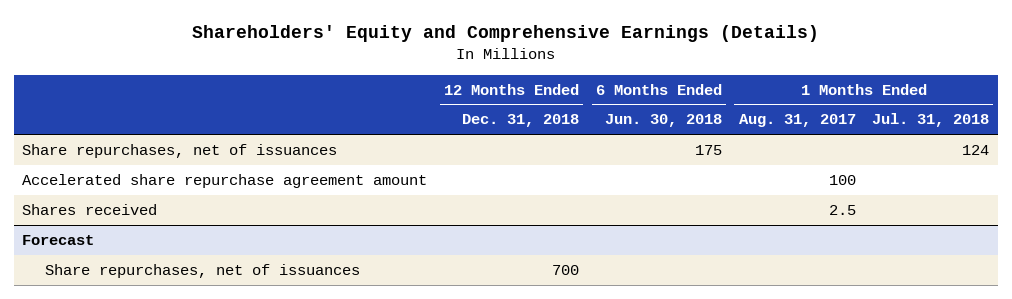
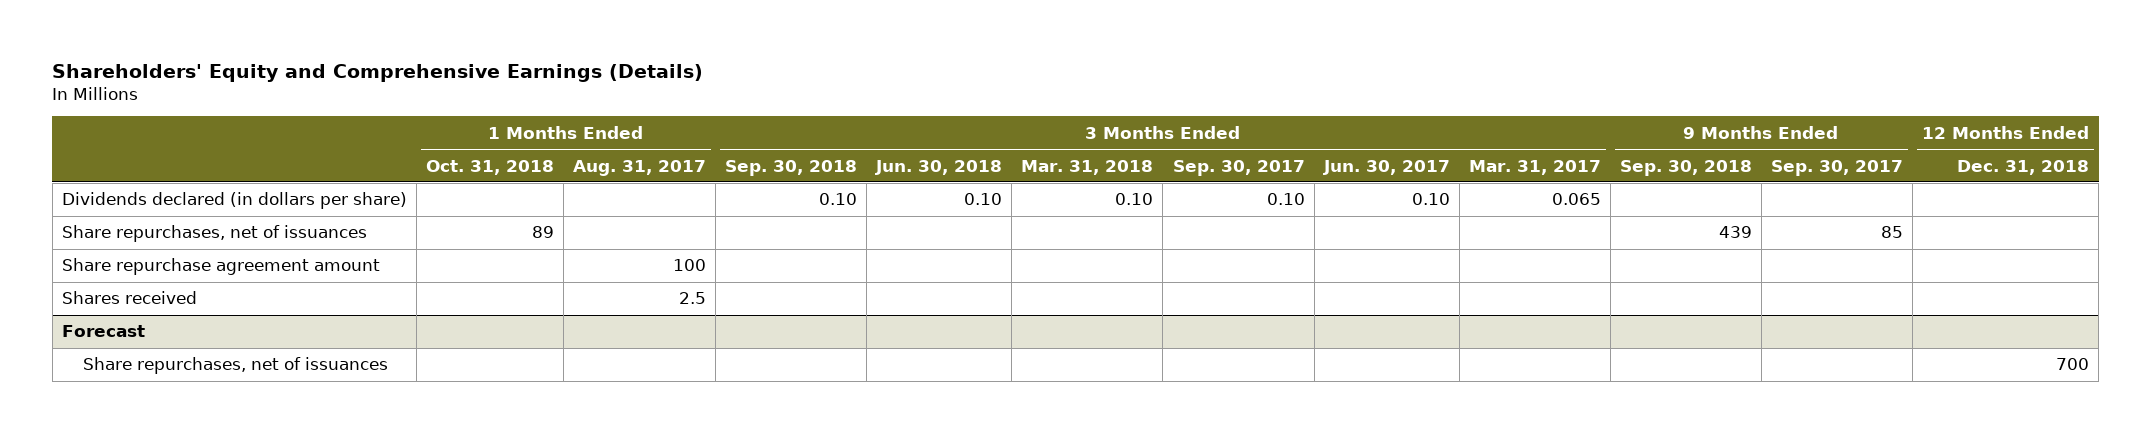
- | 12 Months Ended Dec. 31, 2018 | 6 Months Ended Jun. 30, 2018 | 1 Months Ended Aug. 31, 2017 | 1 Months Ended Jul. 31, 2018
+ | 1 Months Ended Oct. 31, 2018 | 1 Months Ended Aug. 31, 2017 | 3 Months Ended Sep. 30, 2018 | 3 Months Ended Jun. 30, 2018 | 3 Months Ended Mar. 31, 2018 | 3 Months Ended Sep. 30, 2017 | 3 Months Ended Jun. 30, 2017 | 3 Months Ended Mar. 31, 2017 | 9 Months Ended Sep. 30, 2018 | 9 Months Ended Sep. 30, 2017 | 12 Months Ended Dec. 31, 2018
+ Dividends declared (in dollars per share) | | | 0.10 | 0.10 | 0.10 | 0.10 | 0.10 | 0.065 | | |
- Accelerated share repurchase agreement amount | | | 100 |
+ Share repurchase agreement amount | | 100 | | | | | | | | |

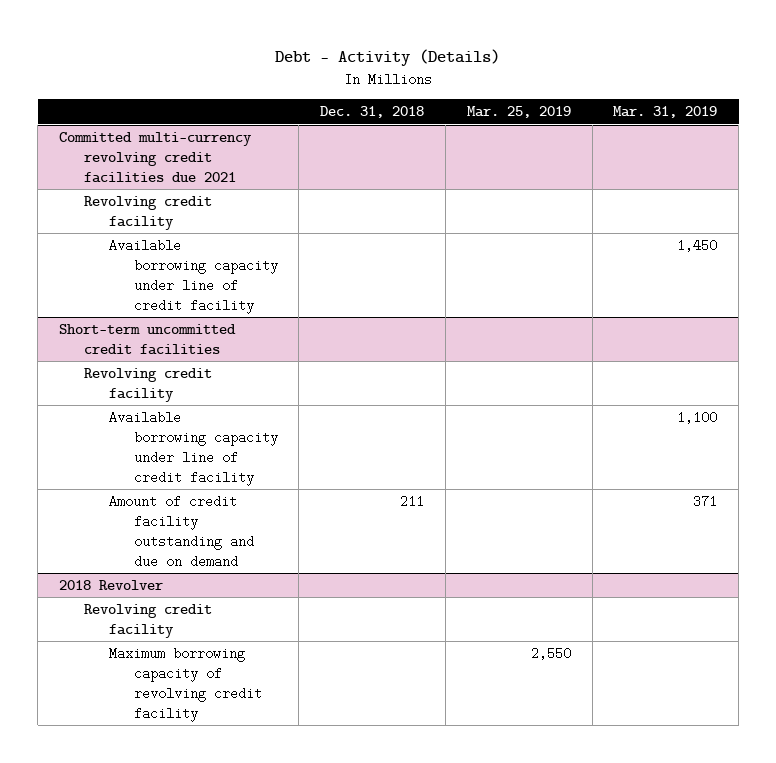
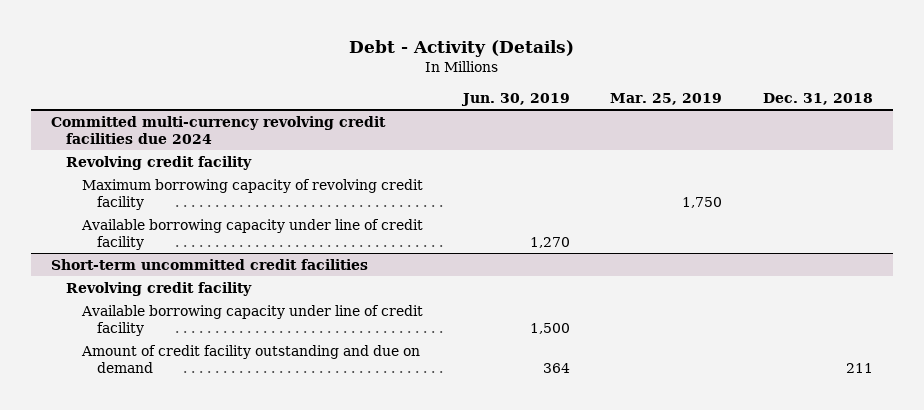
- | Dec. 31, 2018 | Mar. 25, 2019 | Mar. 31, 2019
+ | Jun. 30, 2019 | Mar. 25, 2019 | Dec. 31, 2018
- Committed multi-currency revolving credit facilities due 2021
+ Committed multi-currency revolving credit facilities due 2024
+ Maximum borrowing capacity of revolving credit facility | | 1,750 |
- 2018 Revolver
- Revolving credit facility
- Maximum borrowing capacity of revolving credit facility | | 2,550 |

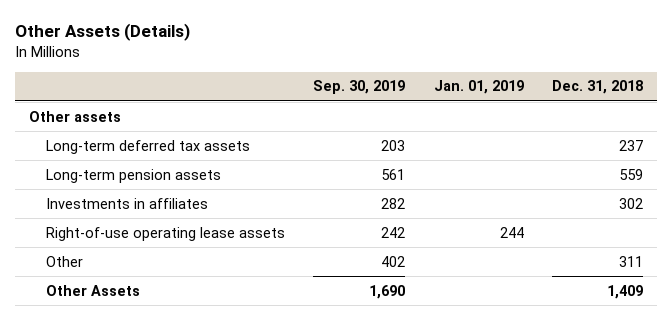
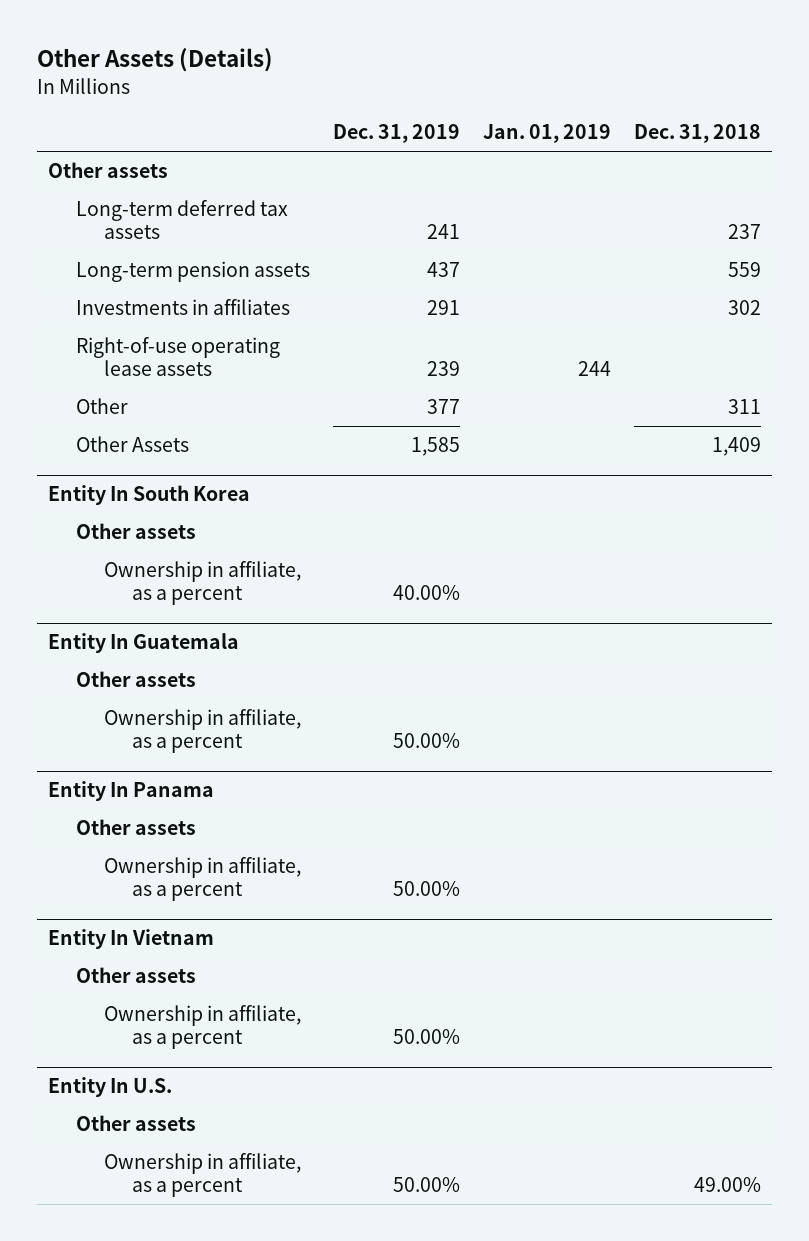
- | Sep. 30, 2019 | Jan. 01, 2019 | Dec. 31, 2018
+ | Dec. 31, 2019 | Jan. 01, 2019 | Dec. 31, 2018
+ Entity In South Korea
+ Other assets
+ Ownership in affiliate, as a percent | 40.00% | |
+ Entity In Guatemala
+ Other assets
+ Ownership in affiliate, as a percent | 50.00% | |
+ Entity In Panama
+ Other assets
+ Ownership in affiliate, as a percent | 50.00% | |
+ Entity In Vietnam
+ Other assets
+ Ownership in affiliate, as a percent | 50.00% | |
+ Entity In U.S.
+ Other assets
+ Ownership in affiliate, as a percent | 50.00% | | 49.00%

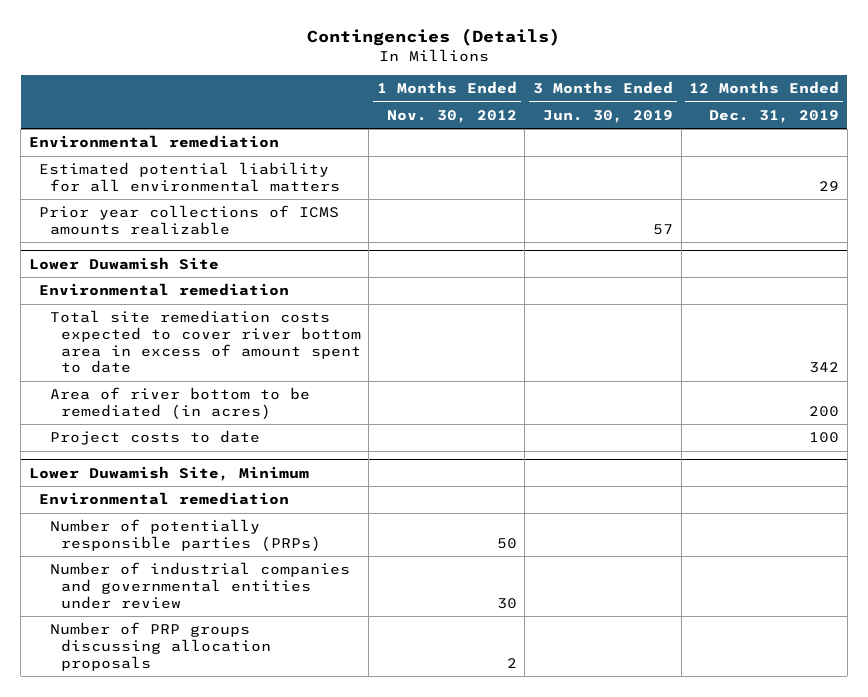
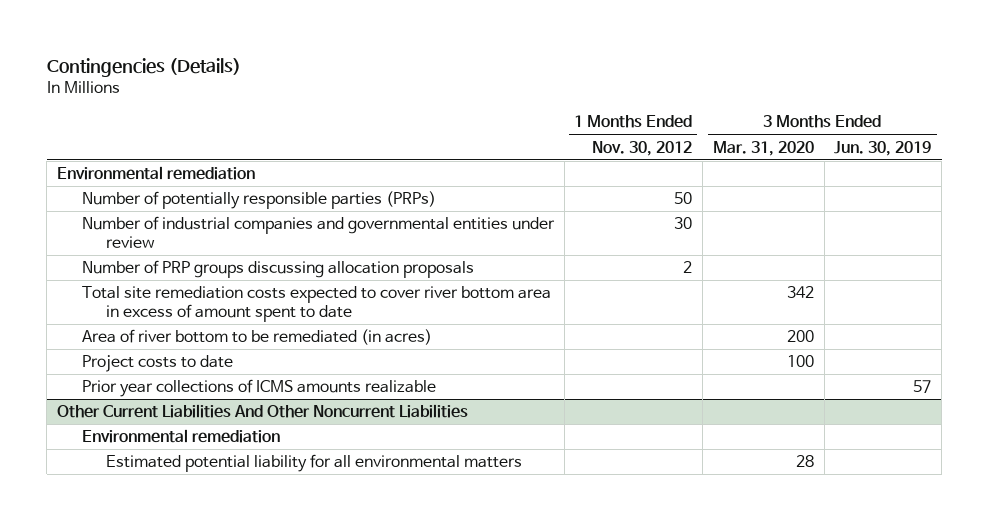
- | 1 Months Ended Nov. 30, 2012 | 3 Months Ended Jun. 30, 2019 | 12 Months Ended Dec. 31, 2019
+ | 1 Months Ended Nov. 30, 2012 | 3 Months Ended Mar. 31, 2020 | 3 Months Ended Jun. 30, 2019
- Estimated potential liability for all environmental matters | | | 29
+ Number of potentially responsible parties (PRPs) | 50 | |
+ Number of industrial companies and governmental entities under review | 30 | |
+ Number of PRP groups discussing allocation proposals | 2 | |
+ Total site remediation costs expected to cover river bottom area in excess of amount spent to date | | 342 |
+ Area of river bottom to be remediated (in acres) | | 200 |
+ Project costs to date | | 100 |
- Lower Duwamish Site
- Environmental remediation
- Total site remediation costs expected to cover river bottom area in excess of amount spent to date | | | 342
- Area of river bottom to be remediated (in acres) | | | 200
- Project costs to date | | | 100
- Lower Duwamish Site, Minimum
- Environmental remediation
- Number of potentially responsible parties (PRPs) | 50 | |
- Number of industrial companies and governmental entities under review | 30 | |
- Number of PRP groups discussing allocation proposals | 2 | |
+ Other Current Liabilities And Other Noncurrent Liabilities
+ Environmental remediation
+ Estimated potential liability for all environmental matters | | 28 |

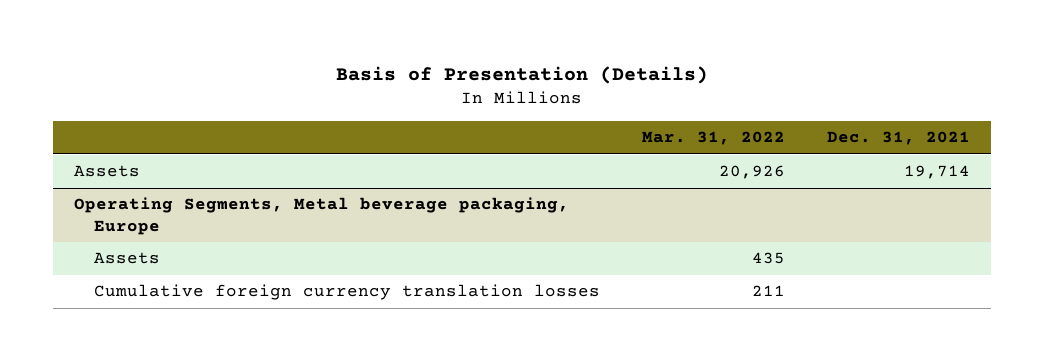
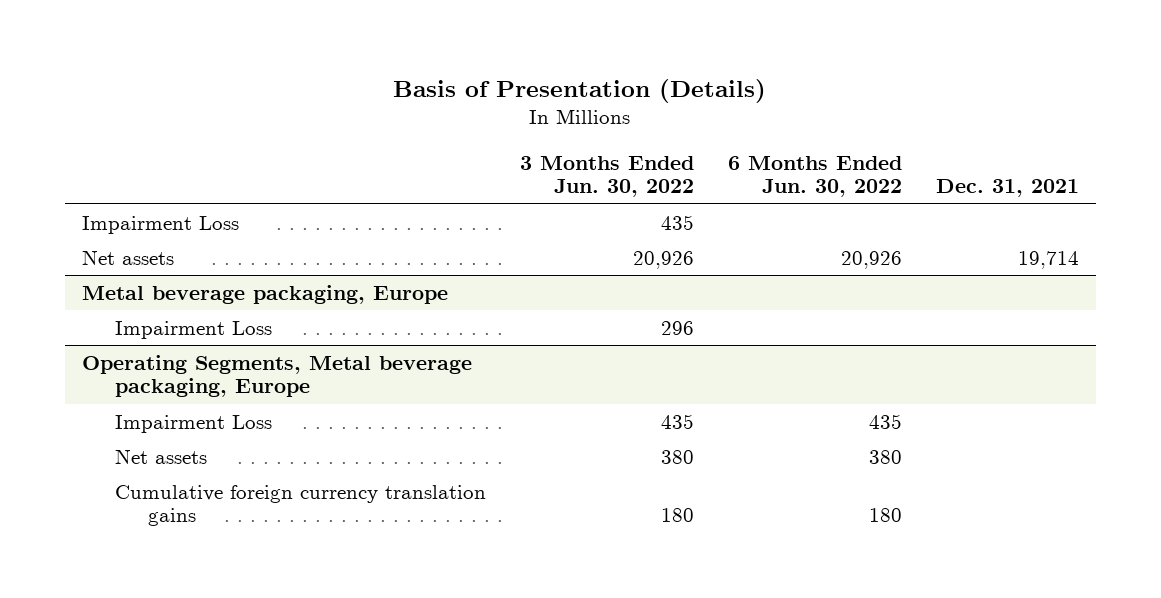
- | Mar. 31, 2022 | Dec. 31, 2021
+ | 3 Months Ended Jun. 30, 2022 | 6 Months Ended Jun. 30, 2022 | Dec. 31, 2021
- Assets | 20,926 | 19,714
+ Impairment Loss | 435 | |
+ Net assets | 20,926 | 20,926 | 19,714
+ Metal beverage packaging, Europe
+ Impairment Loss | 296 | |
@ Operating Segments, Metal beverage packaging, Europe
- Assets | 435 |
- Cumulative foreign currency translation losses | 211 |
+ Impairment Loss | 435 | 435 |
+ Net assets | 380 | 380 |
+ Cumulative foreign currency translation gains | 180 | 180 |

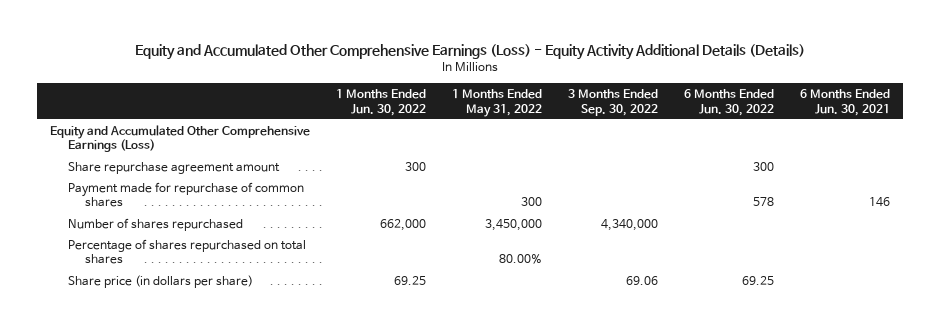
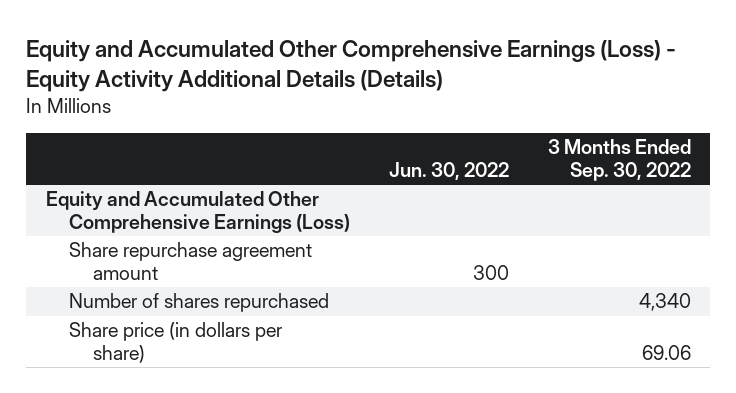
- | 1 Months Ended Jun. 30, 2022 | 1 Months Ended May 31, 2022 | 3 Months Ended Sep. 30, 2022 | 6 Months Ended Jun. 30, 2022 | 6 Months Ended Jun. 30, 2021
+ | Jun. 30, 2022 | 3 Months Ended Sep. 30, 2022
- Payment made for repurchase of common shares | | 300 | | 578 | 146
- Number of shares repurchased | 662,000 | 3,450,000 | 4,340,000 | |
- Percentage of shares repurchased on total shares | | 80.00% | | |
+ Number of shares repurchased | | 4,340

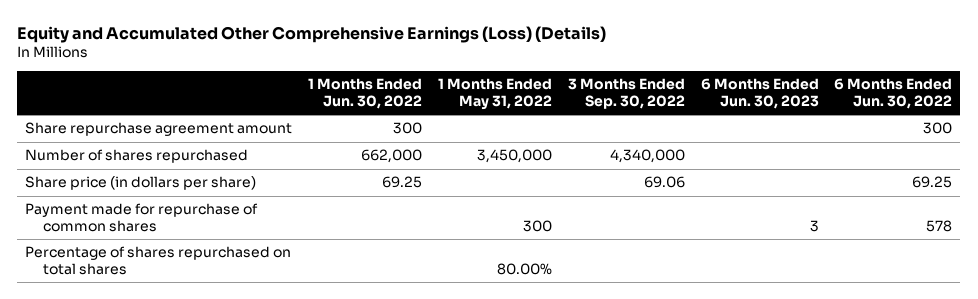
- Equity and Accumulated Other Comprehensive Earnings (Loss) - Equity Activity Additional Details (Details)
+ Equity and Accumulated Other Comprehensive Earnings (Loss) (Details)
- | Jun. 30, 2022 | 3 Months Ended Sep. 30, 2022
+ | 1 Months Ended Jun. 30, 2022 | 1 Months Ended May 31, 2022 | 3 Months Ended Sep. 30, 2022 | 6 Months Ended Jun. 30, 2023 | 6 Months Ended Jun. 30, 2022
- Equity and Accumulated Other Comprehensive Earnings (Loss)
- Number of shares repurchased | | 4,340
+ Number of shares repurchased | 662,000 | 3,450,000 | 4,340,000 | |
+ Payment made for repurchase of common shares | | 300 | | 3 | 578
+ Percentage of shares repurchased on total shares | | 80.00% | | |

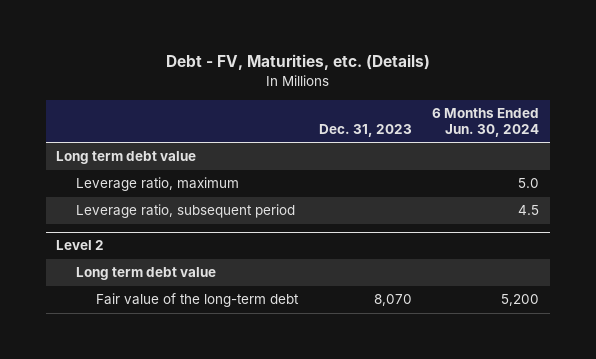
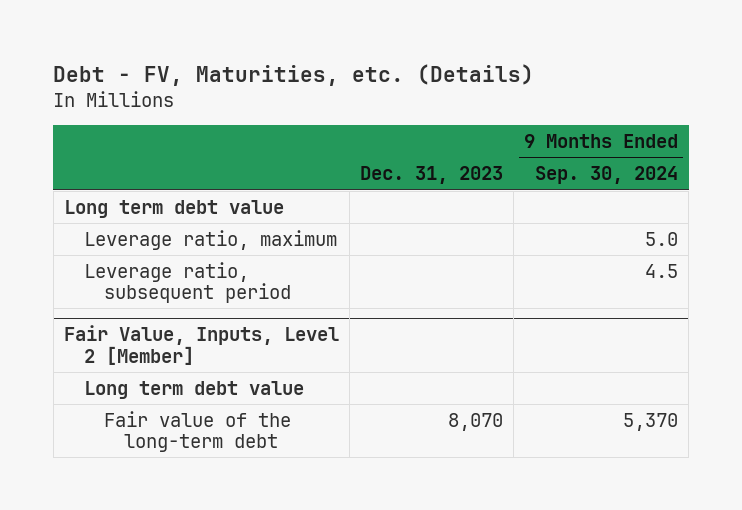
- | Dec. 31, 2023 | 6 Months Ended Jun. 30, 2024
+ | Dec. 31, 2023 | 9 Months Ended Sep. 30, 2024
- Level 2
+ Fair Value, Inputs, Level 2 [Member]

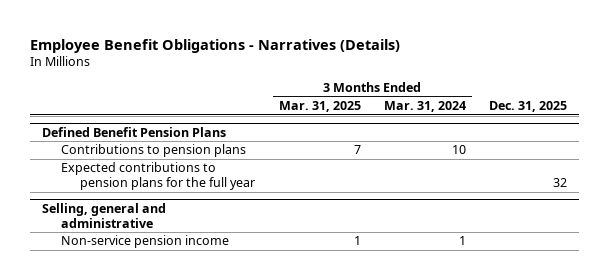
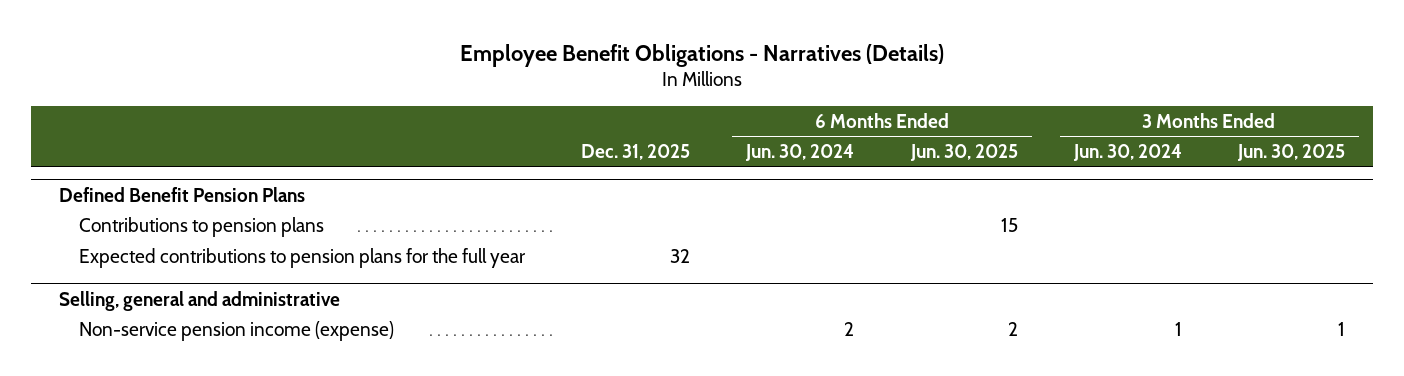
- | 3 Months Ended Mar. 31, 2025 | 3 Months Ended Mar. 31, 2024 | Dec. 31, 2025
+ | Dec. 31, 2025 | 6 Months Ended Jun. 30, 2024 | 6 Months Ended Jun. 30, 2025 | 3 Months Ended Jun. 30, 2024 | 3 Months Ended Jun. 30, 2025
@ Selling, general and administrative
- Non-service pension income | 1 | 1 |
+ Non-service pension income (expense) | | 2 | 2 | 1 | 1

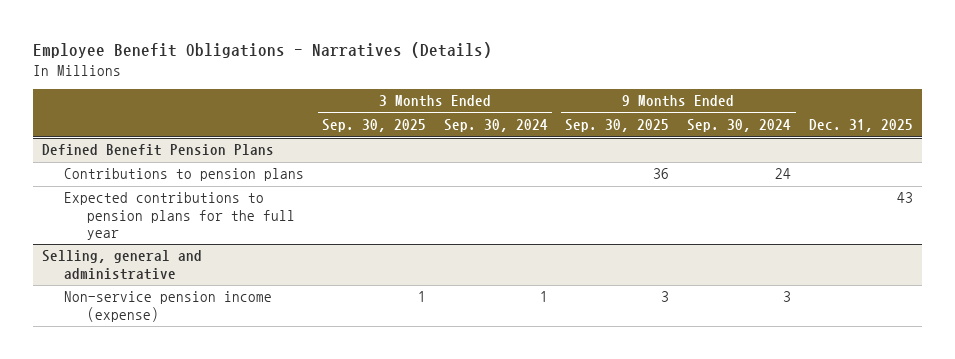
- | Dec. 31, 2025 | 6 Months Ended Jun. 30, 2024 | 6 Months Ended Jun. 30, 2025 | 3 Months Ended Jun. 30, 2024 | 3 Months Ended Jun. 30, 2025
+ | 3 Months Ended Sep. 30, 2025 | 3 Months Ended Sep. 30, 2024 | 9 Months Ended Sep. 30, 2025 | 9 Months Ended Sep. 30, 2024 | Dec. 31, 2025
@ Defined Benefit Pension Plans
- Expected contributions to pension plans for the full year | 32 | | | |
+ Expected contributions to pension plans for the full year | | | | | 43

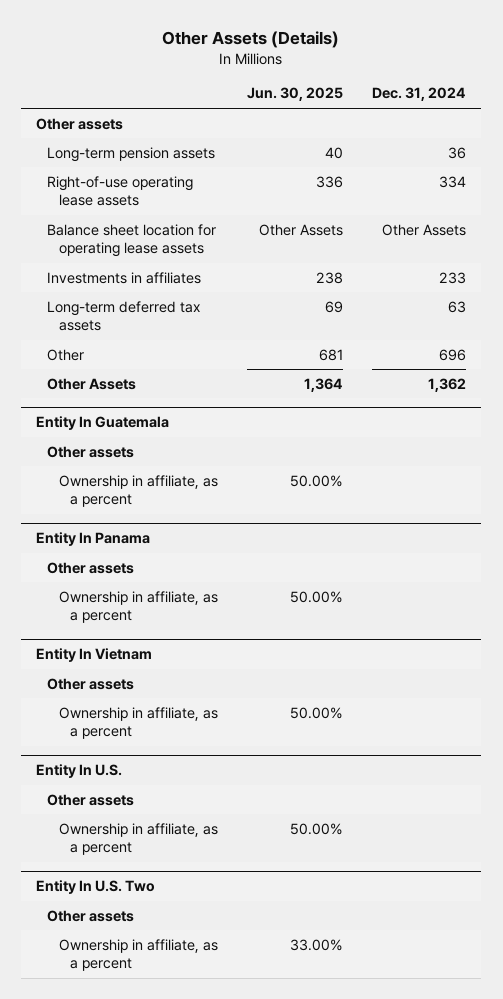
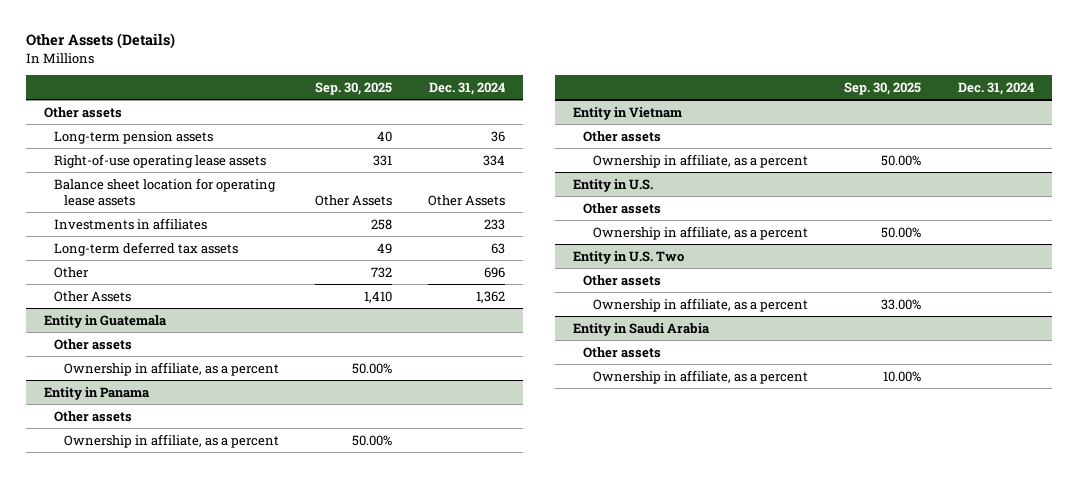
- | Jun. 30, 2025 | Dec. 31, 2024
+ | Sep. 30, 2025 | Dec. 31, 2024
- Entity In Guatemala
+ Entity in Guatemala
- Entity In Panama
+ Entity in Panama
- Entity In Vietnam
+ Entity in Vietnam
- Entity In U.S.
+ Entity in U.S.
- Entity In U.S. Two
+ Entity in U.S. Two
+ Entity in Saudi Arabia
+ Other assets
+ Ownership in affiliate, as a percent | 10.00% |

